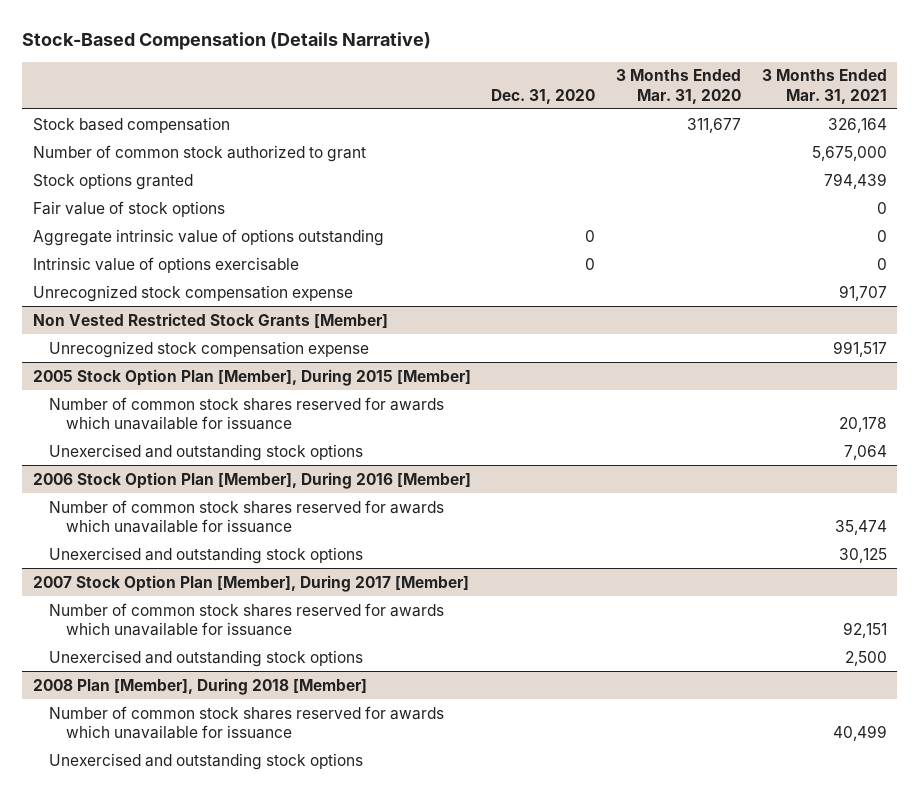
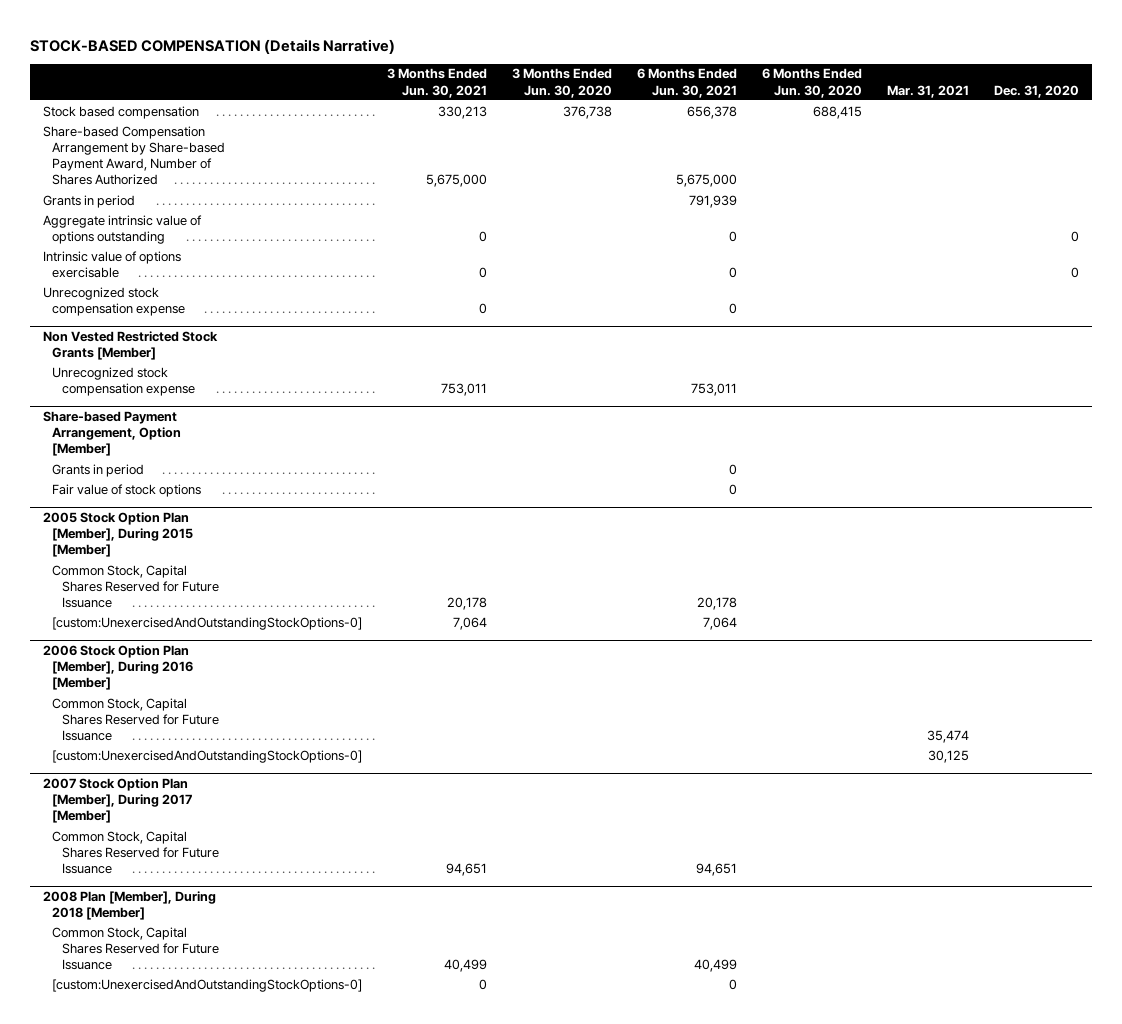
- Stock-Based Compensation (Details Narrative)
+ STOCK-BASED COMPENSATION (Details Narrative)
- | Dec. 31, 2020 | 3 Months Ended Mar. 31, 2020 | 3 Months Ended Mar. 31, 2021
+ | 3 Months Ended Jun. 30, 2021 | 3 Months Ended Jun. 30, 2020 | 6 Months Ended Jun. 30, 2021 | 6 Months Ended Jun. 30, 2020 | Mar. 31, 2021 | Dec. 31, 2020
- Number of common stock authorized to grant | | | 5,675,000
- Stock options granted | | | 794,439
- Fair value of stock options | | | 0
+ Share-based Compensation Arrangement by Share-based Payment Award, Number of Shares Authorized | 5,675,000 | | 5,675,000 | | |
+ Grants in period | | | 791,939 | | |
+ Share-based Payment Arrangement, Option [Member]
+ Grants in period | | | 0 | | |
+ Fair value of stock options | | | 0 | | |
@ 2005 Stock Option Plan [Member], During 2015 [Member]
- Number of common stock shares reserved for awards which unavailable for issuance | | | 20,178
- Unexercised and outstanding stock options | | | 7,064
+ Common Stock, Capital Shares Reserved for Future Issuance | 20,178 | | 20,178 | | |
+ [custom:UnexercisedAndOutstandingStockOptions-0] | 7,064 | | 7,064 | | |
@ 2006 Stock Option Plan [Member], During 2016 [Member]
- Number of common stock shares reserved for awards which unavailable for issuance | | | 35,474
- Unexercised and outstanding stock options | | | 30,125
+ Common Stock, Capital Shares Reserved for Future Issuance | | | | | 35,474 |
+ [custom:UnexercisedAndOutstandingStockOptions-0] | | | | | 30,125 |
@ 2007 Stock Option Plan [Member], During 2017 [Member]
- Number of common stock shares reserved for awards which unavailable for issuance | | | 92,151
- Unexercised and outstanding stock options | | | 2,500
+ Common Stock, Capital Shares Reserved for Future Issuance | 94,651 | | 94,651 | | |
@ 2008 Plan [Member], During 2018 [Member]
- Number of common stock shares reserved for awards which unavailable for issuance | | | 40,499
- Unexercised and outstanding stock options
+ Common Stock, Capital Shares Reserved for Future Issuance | 40,499 | | 40,499 | | |
+ [custom:UnexercisedAndOutstandingStockOptions-0] | 0 | | 0 | | |

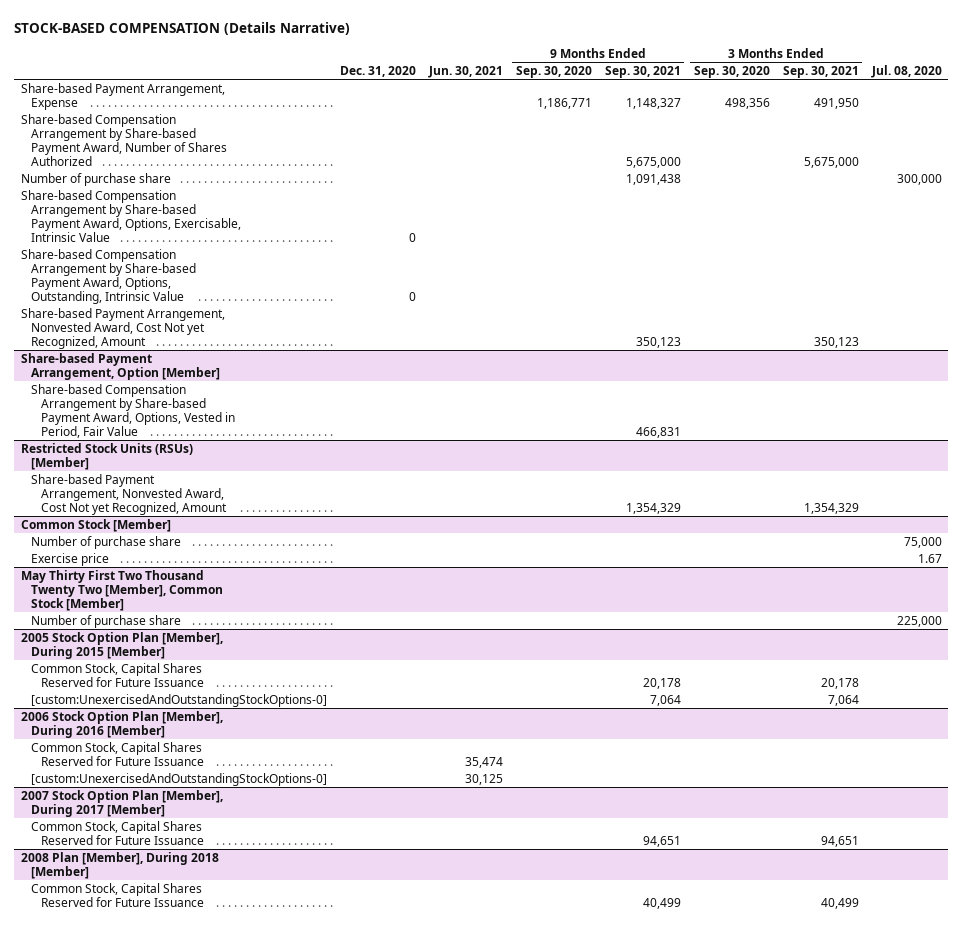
- | 3 Months Ended Jun. 30, 2021 | 3 Months Ended Jun. 30, 2020 | 6 Months Ended Jun. 30, 2021 | 6 Months Ended Jun. 30, 2020 | Mar. 31, 2021 | Dec. 31, 2020
+ | Dec. 31, 2020 | Jun. 30, 2021 | 9 Months Ended Sep. 30, 2020 | 9 Months Ended Sep. 30, 2021 | 3 Months Ended Sep. 30, 2020 | 3 Months Ended Sep. 30, 2021 | Jul. 08, 2020
- Stock based compensation | 330,213 | 376,738 | 656,378 | 688,415 | |
+ Share-based Payment Arrangement, Expense | | | 1,186,771 | 1,148,327 | 498,356 | 491,950 |
- Grants in period | | | 791,939 | | |
- Aggregate intrinsic value of options outstanding | 0 | | 0 | | | 0
- Intrinsic value of options exercisable | 0 | | 0 | | | 0
- Unrecognized stock compensation expense | 0 | | 0 | | |
- Non Vested Restricted Stock Grants [Member]
- Unrecognized stock compensation expense | 753,011 | | 753,011 | | |
+ Number of purchase share | | | | 1,091,438 | | | 300,000
+ Share-based Compensation Arrangement by Share-based Payment Award, Options, Exercisable, Intrinsic Value | 0 | | | | | |
+ Share-based Compensation Arrangement by Share-based Payment Award, Options, Outstanding, Intrinsic Value | 0 | | | | | |
+ Share-based Payment Arrangement, Nonvested Award, Cost Not yet Recognized, Amount | | | | 350,123 | | 350,123 |
@ Share-based Payment Arrangement, Option [Member]
- Grants in period | | | 0 | | |
- Fair value of stock options | | | 0 | | |
+ Share-based Compensation Arrangement by Share-based Payment Award, Options, Vested in Period, Fair Value | | | | 466,831 | | |
+ Restricted Stock Units (RSUs) [Member]
+ Share-based Payment Arrangement, Nonvested Award, Cost Not yet Recognized, Amount | | | | 1,354,329 | | 1,354,329 |
+ Common Stock [Member]
+ Number of purchase share | | | | | | | 75,000
+ Exercise price | | | | | | | 1.67
+ May Thirty First Two Thousand Twenty Two [Member], Common Stock [Member]
+ Number of purchase share | | | | | | | 225,000
@ 2008 Plan [Member], During 2018 [Member]
- [custom:UnexercisedAndOutstandingStockOptions-0] | 0 | | 0 | | |

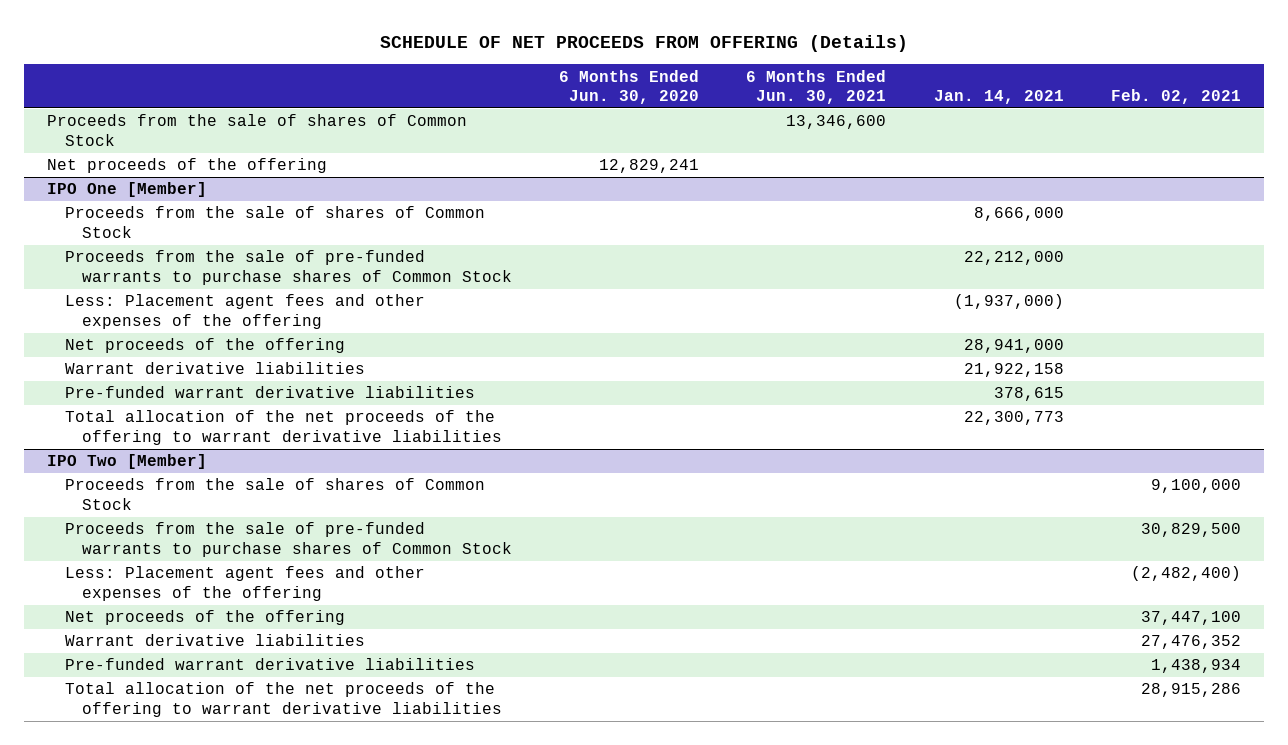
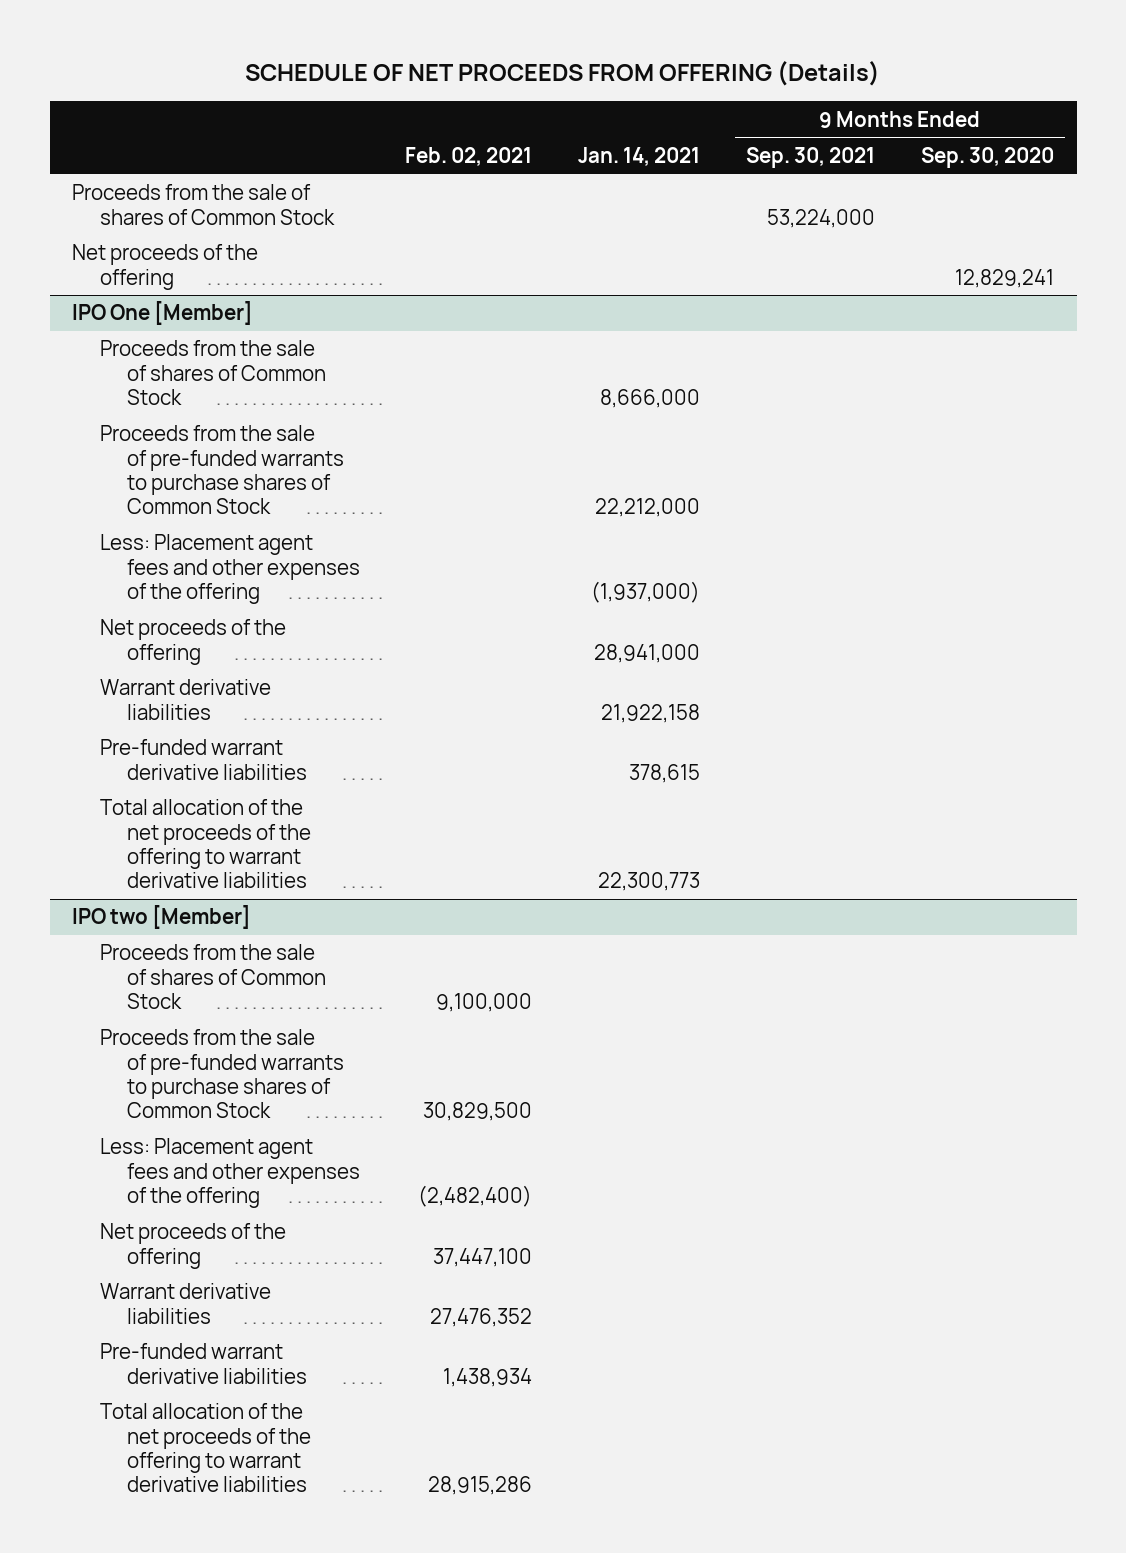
- | 6 Months Ended Jun. 30, 2020 | 6 Months Ended Jun. 30, 2021 | Jan. 14, 2021 | Feb. 02, 2021
+ | Feb. 02, 2021 | Jan. 14, 2021 | 9 Months Ended Sep. 30, 2021 | 9 Months Ended Sep. 30, 2020
- IPO Two [Member]
+ IPO two [Member]

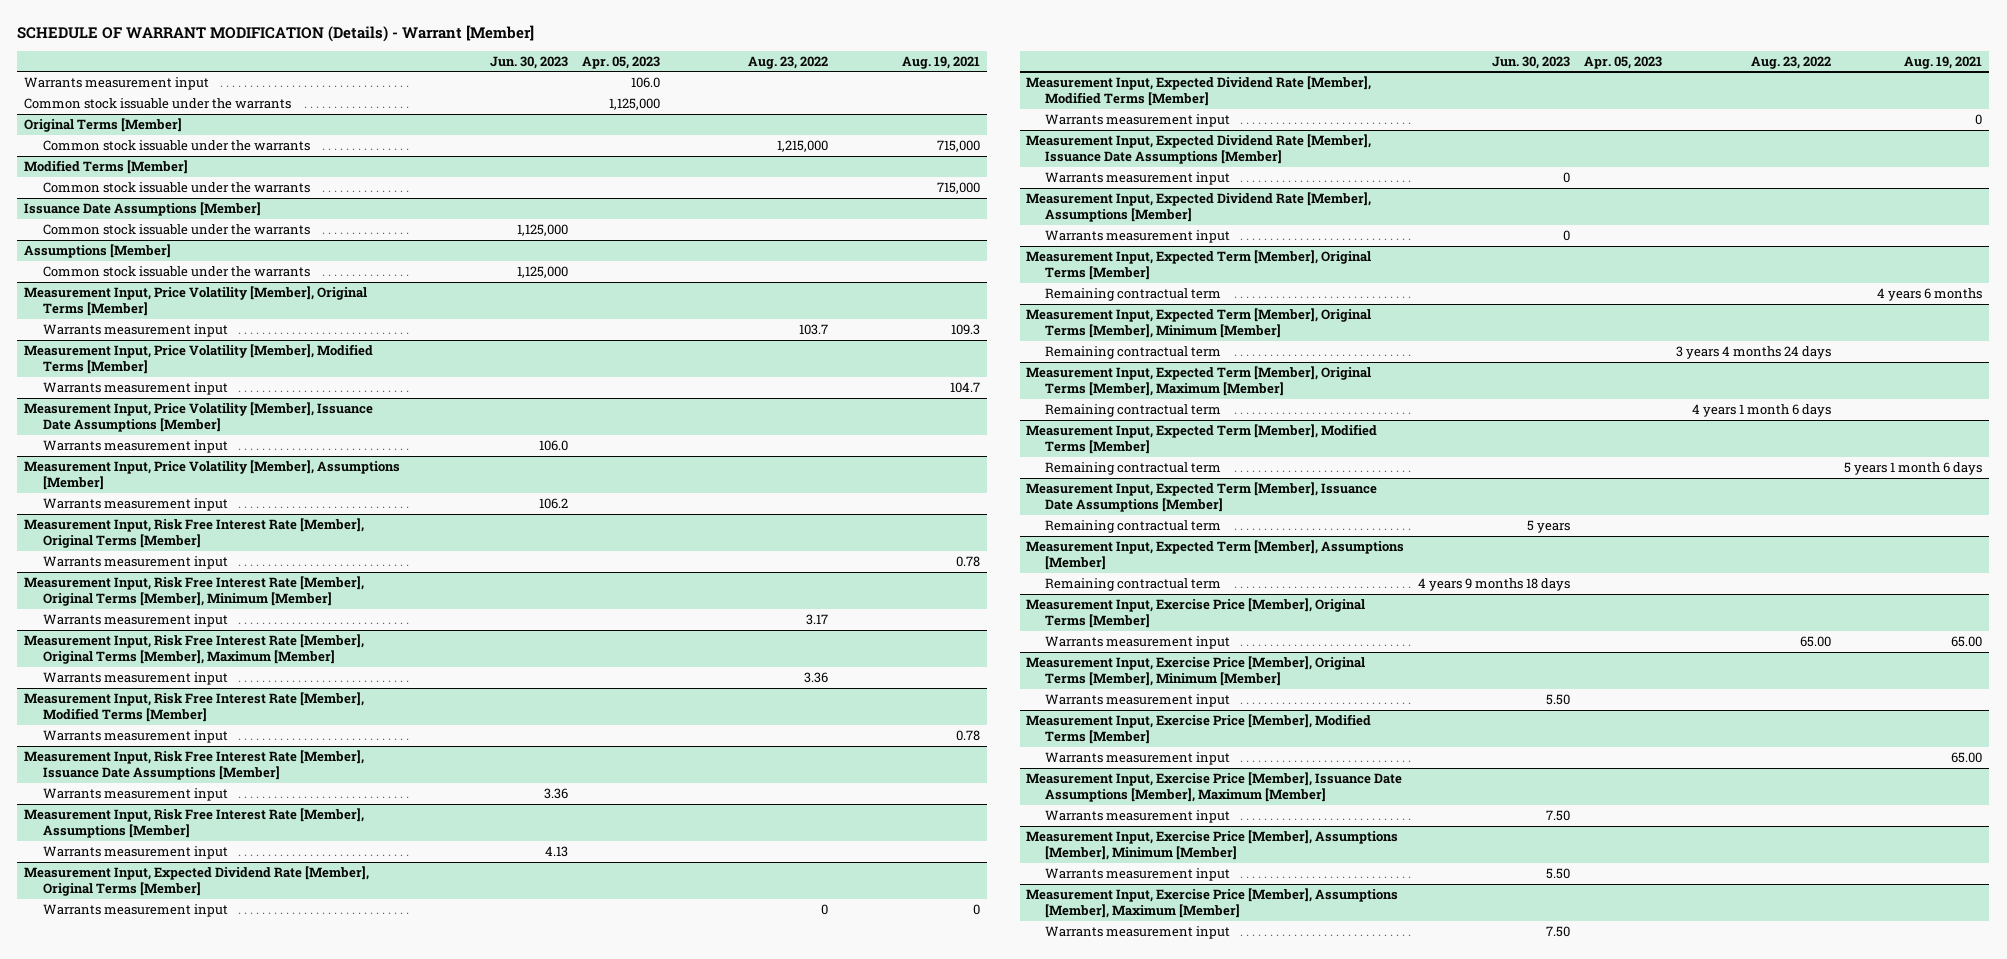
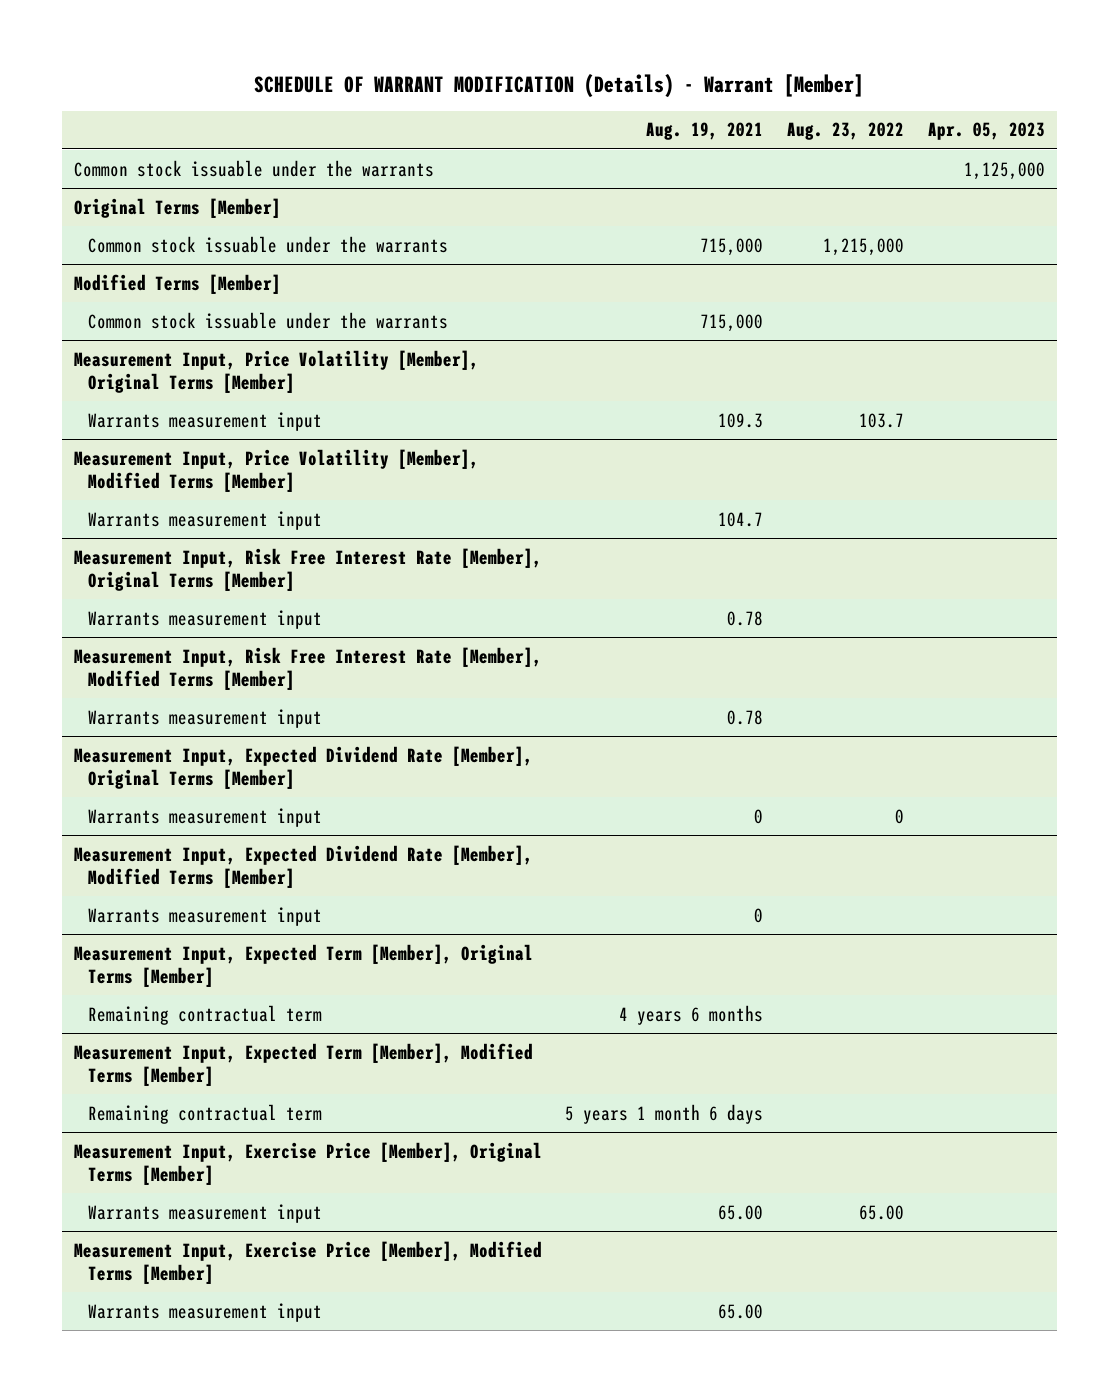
- | Jun. 30, 2023 | Apr. 05, 2023 | Aug. 23, 2022 | Aug. 19, 2021
+ | Aug. 19, 2021 | Aug. 23, 2022 | Apr. 05, 2023
- Warrants measurement input | | 106.0 | |
- Issuance Date Assumptions [Member]
- Common stock issuable under the warrants | 1,125,000 | | |
- Assumptions [Member]
- Common stock issuable under the warrants | 1,125,000 | | |
- Measurement Input, Price Volatility [Member], Issuance Date Assumptions [Member]
- Warrants measurement input | 106.0 | | |
- Measurement Input, Price Volatility [Member], Assumptions [Member]
- Warrants measurement input | 106.2 | | |
- Measurement Input, Risk Free Interest Rate [Member], Original Terms [Member], Minimum [Member]
- Warrants measurement input | | | 3.17 |
- Measurement Input, Risk Free Interest Rate [Member], Original Terms [Member], Maximum [Member]
- Warrants measurement input | | | 3.36 |
- Measurement Input, Risk Free Interest Rate [Member], Issuance Date Assumptions [Member]
- Warrants measurement input | 3.36 | | |
- Measurement Input, Risk Free Interest Rate [Member], Assumptions [Member]
- Warrants measurement input | 4.13 | | |
- Measurement Input, Expected Dividend Rate [Member], Issuance Date Assumptions [Member]
- Warrants measurement input | 0 | | |
- Measurement Input, Expected Dividend Rate [Member], Assumptions [Member]
- Warrants measurement input | 0 | | |
- Measurement Input, Expected Term [Member], Original Terms [Member], Minimum [Member]
- Remaining contractual term | | | 3 years 4 months 24 days |
- Measurement Input, Expected Term [Member], Original Terms [Member], Maximum [Member]
- Remaining contractual term | | | 4 years 1 month 6 days |
- Measurement Input, Expected Term [Member], Issuance Date Assumptions [Member]
- Remaining contractual term | 5 years | | |
- Measurement Input, Expected Term [Member], Assumptions [Member]
- Remaining contractual term | 4 years 9 months 18 days | | |
- Measurement Input, Exercise Price [Member], Original Terms [Member], Minimum [Member]
- Warrants measurement input | 5.50 | | |
- Measurement Input, Exercise Price [Member], Issuance Date Assumptions [Member], Maximum [Member]
- Warrants measurement input | 7.50 | | |
- Measurement Input, Exercise Price [Member], Assumptions [Member], Minimum [Member]
- Warrants measurement input | 5.50 | | |
- Measurement Input, Exercise Price [Member], Assumptions [Member], Maximum [Member]
- Warrants measurement input | 7.50 | | |

